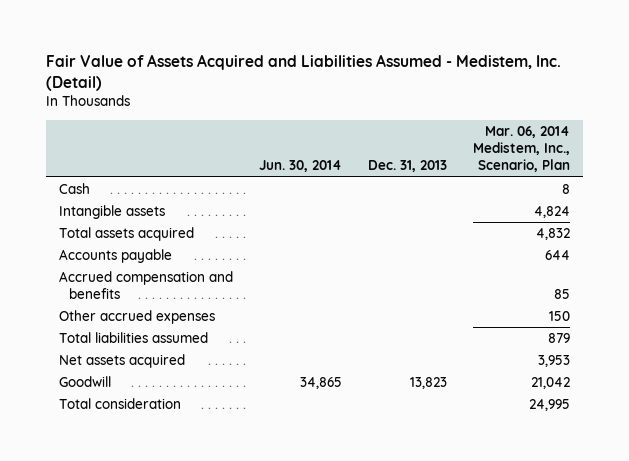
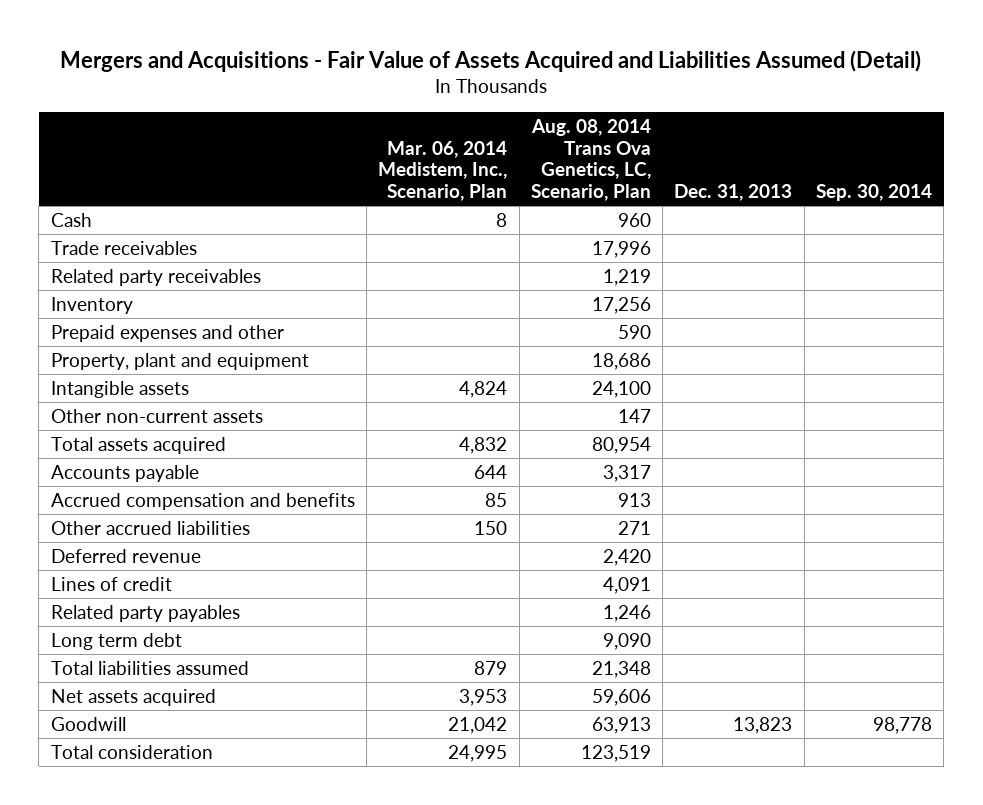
- Fair Value of Assets Acquired and Liabilities Assumed - Medistem, Inc. (Detail)
+ Mergers and Acquisitions - Fair Value of Assets Acquired and Liabilities Assumed (Detail)
- | Jun. 30, 2014 | Dec. 31, 2013 | Mar. 06, 2014 Medistem, Inc., Scenario, Plan
+ | Mar. 06, 2014 Medistem, Inc., Scenario, Plan | Aug. 08, 2014 Trans Ova Genetics, LC, Scenario, Plan | Dec. 31, 2013 | Sep. 30, 2014
+ Trade receivables | | 17,996 | |
+ Related party receivables | | 1,219 | |
+ Inventory | | 17,256 | |
+ Prepaid expenses and other | | 590 | |
+ Property, plant and equipment | | 18,686 | |
+ Other non-current assets | | 147 | |
- Other accrued expenses | | | 150
+ Other accrued liabilities | 150 | 271 | |
+ Deferred revenue | | 2,420 | |
+ Lines of credit | | 4,091 | |
+ Related party payables | | 1,246 | |
+ Long term debt | | 9,090 | |

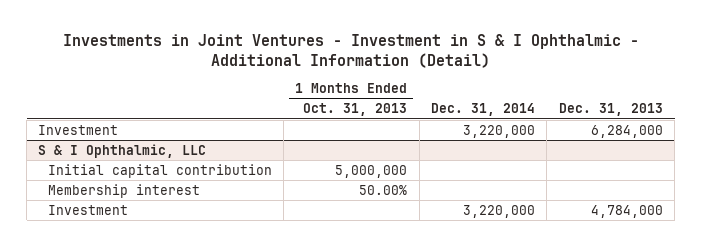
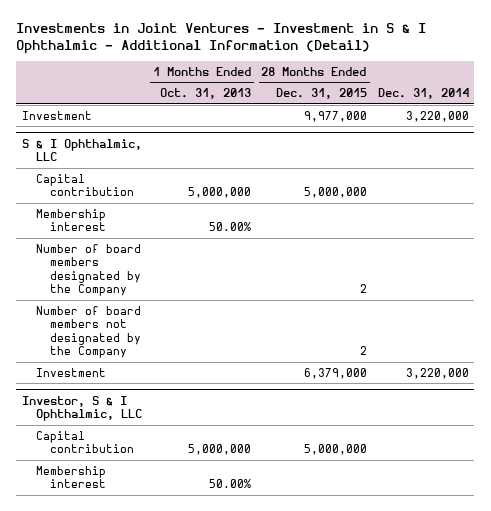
- | 1 Months Ended Oct. 31, 2013 | Dec. 31, 2014 | Dec. 31, 2013
+ | 1 Months Ended Oct. 31, 2013 | 28 Months Ended Dec. 31, 2015 | Dec. 31, 2014
@ S & I Ophthalmic, LLC
- Initial capital contribution | 5,000,000 | |
+ Capital contribution | 5,000,000 | 5,000,000 |
+ Number of board members designated by the Company | | 2 |
+ Number of board members not designated by the Company | | 2 |
+ Investor, S & I Ophthalmic, LLC
+ Capital contribution | 5,000,000 | 5,000,000 |
+ Membership interest | 50.00% | |

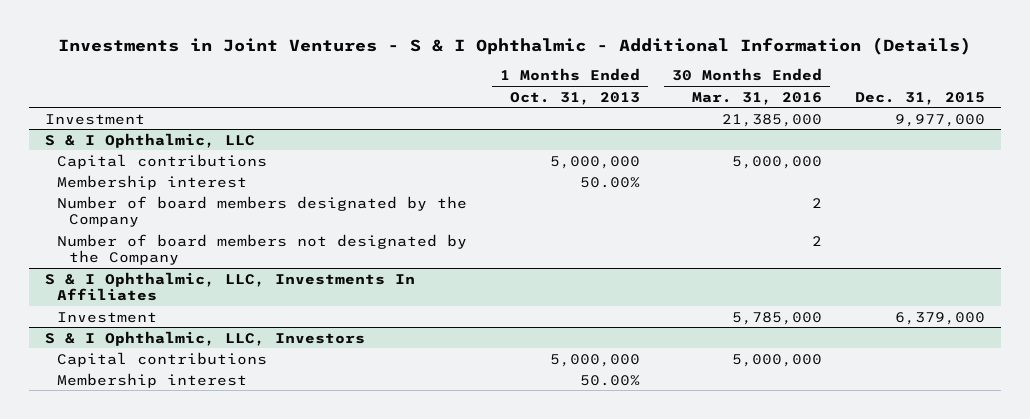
- Investments in Joint Ventures - Investment in S & I Ophthalmic - Additional Information (Detail)
+ Investments in Joint Ventures - S & I Ophthalmic - Additional Information (Details)
- | 1 Months Ended Oct. 31, 2013 | 28 Months Ended Dec. 31, 2015 | Dec. 31, 2014
+ | 1 Months Ended Oct. 31, 2013 | 30 Months Ended Mar. 31, 2016 | Dec. 31, 2015
@ S & I Ophthalmic, LLC
- Capital contribution | 5,000,000 | 5,000,000 |
+ Capital contributions | 5,000,000 | 5,000,000 |
- Investment | | 6,379,000 | 3,220,000
- Investor, S & I Ophthalmic, LLC
- Capital contribution | 5,000,000 | 5,000,000 |
+ S & I Ophthalmic, LLC, Investments In Affiliates
+ Investment | | 5,785,000 | 6,379,000
+ S & I Ophthalmic, LLC, Investors
+ Capital contributions | 5,000,000 | 5,000,000 |

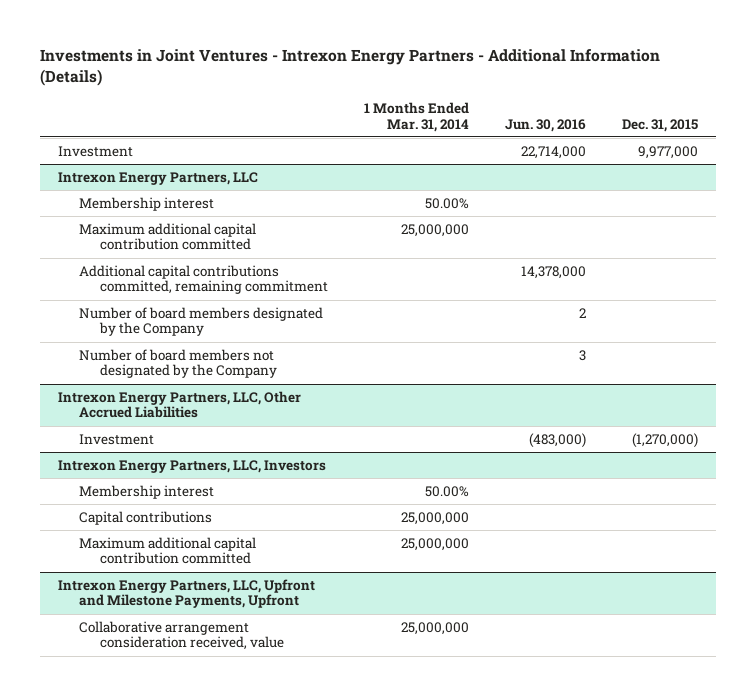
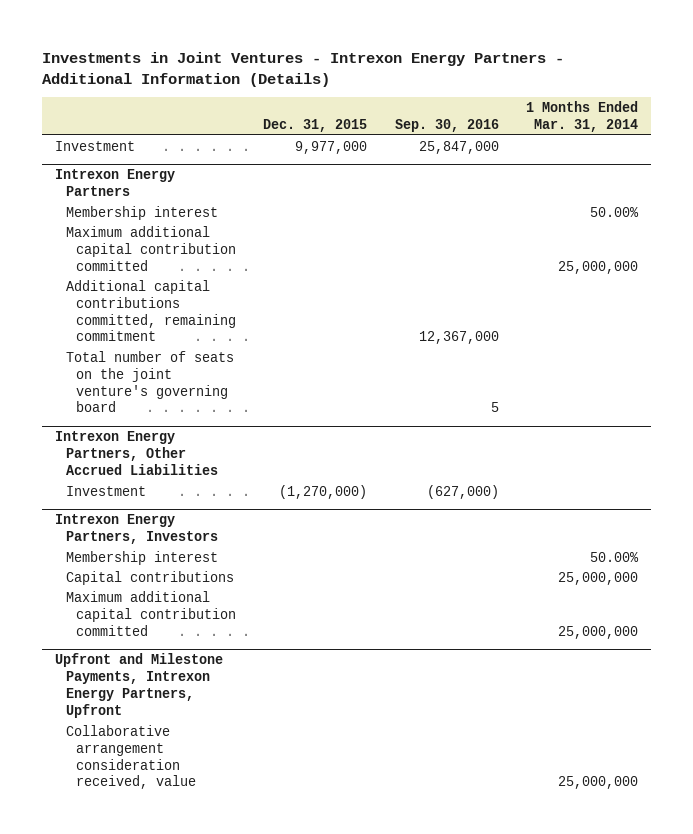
- | 1 Months Ended Mar. 31, 2014 | Jun. 30, 2016 | Dec. 31, 2015
+ | Dec. 31, 2015 | Sep. 30, 2016 | 1 Months Ended Mar. 31, 2014
- Intrexon Energy Partners, LLC
+ Intrexon Energy Partners
- Number of board members designated by the Company | | 2 |
- Number of board members not designated by the Company | | 3 |
- Intrexon Energy Partners, LLC, Other Accrued Liabilities
+ Total number of seats on the joint venture's governing board | | 5 |
+ Intrexon Energy Partners, Other Accrued Liabilities
- Intrexon Energy Partners, LLC, Investors
+ Intrexon Energy Partners, Investors
- Intrexon Energy Partners, LLC, Upfront and Milestone Payments, Upfront
+ Upfront and Milestone Payments, Intrexon Energy Partners, Upfront

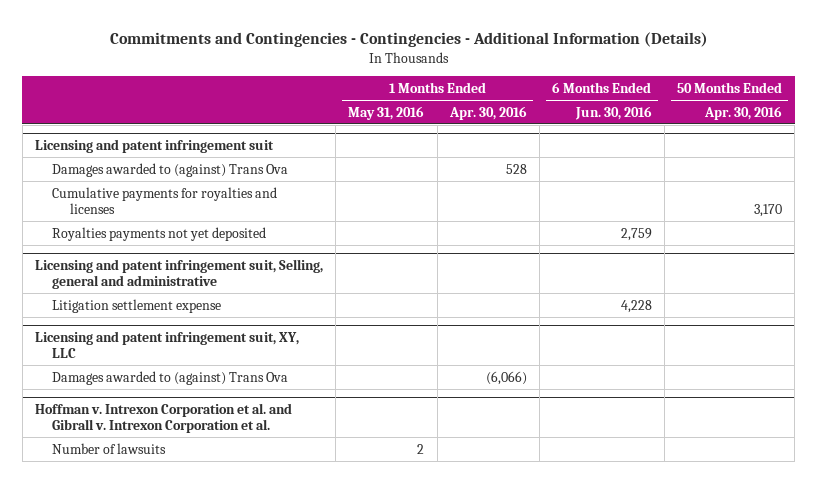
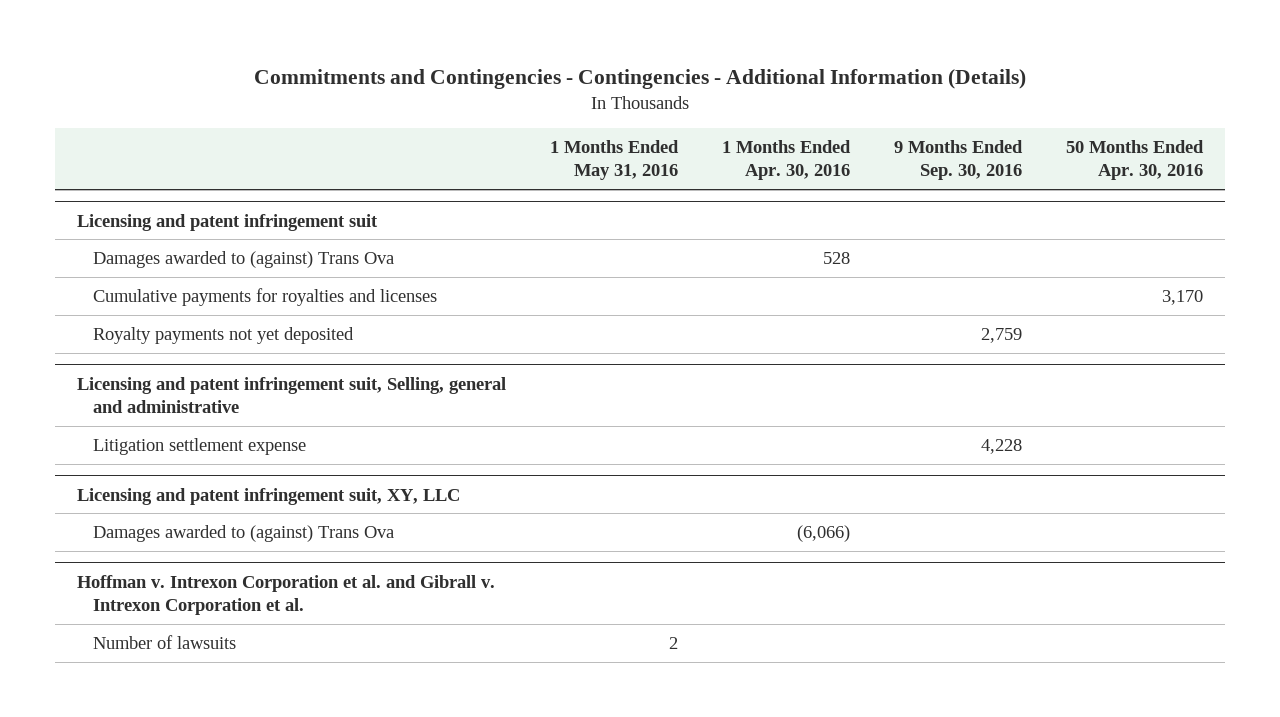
- | 1 Months Ended May 31, 2016 | 1 Months Ended Apr. 30, 2016 | 6 Months Ended Jun. 30, 2016 | 50 Months Ended Apr. 30, 2016
+ | 1 Months Ended May 31, 2016 | 1 Months Ended Apr. 30, 2016 | 9 Months Ended Sep. 30, 2016 | 50 Months Ended Apr. 30, 2016
@ Licensing and patent infringement suit
- Royalties payments not yet deposited | | | 2,759 |
+ Royalty payments not yet deposited | | | 2,759 |

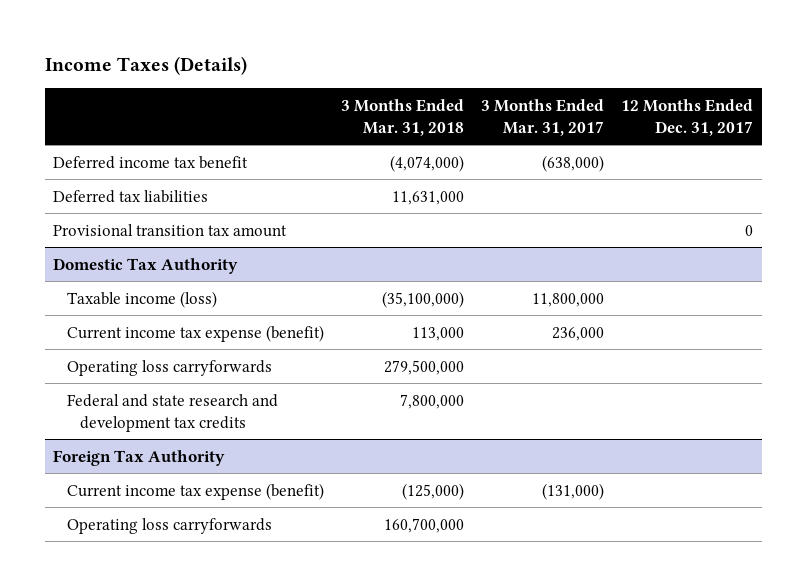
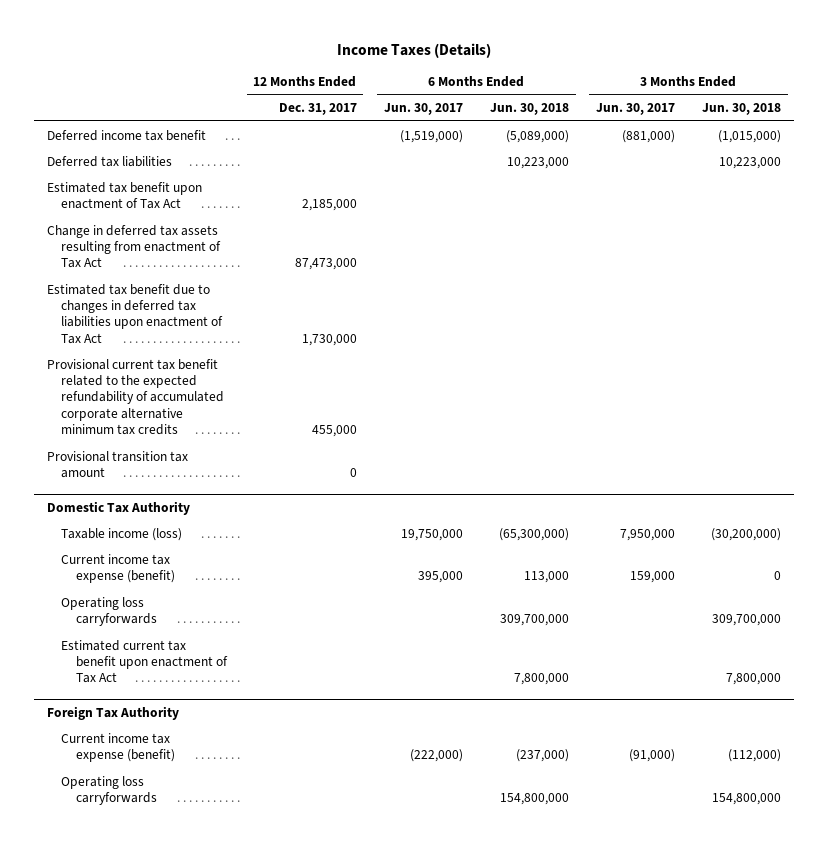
- | 3 Months Ended Mar. 31, 2018 | 3 Months Ended Mar. 31, 2017 | 12 Months Ended Dec. 31, 2017
+ | 12 Months Ended Dec. 31, 2017 | 6 Months Ended Jun. 30, 2017 | 6 Months Ended Jun. 30, 2018 | 3 Months Ended Jun. 30, 2017 | 3 Months Ended Jun. 30, 2018
+ Estimated tax benefit upon enactment of Tax Act | 2,185,000 | | | |
+ Change in deferred tax assets resulting from enactment of Tax Act | 87,473,000 | | | |
+ Estimated tax benefit due to changes in deferred tax liabilities upon enactment of Tax Act | 1,730,000 | | | |
+ Provisional current tax benefit related to the expected refundability of accumulated corporate alternative minimum tax credits | 455,000 | | | |
@ Domestic Tax Authority
- Federal and state research and development tax credits | 7,800,000 | |
+ Estimated current tax benefit upon enactment of Tax Act | | | 7,800,000 | | 7,800,000

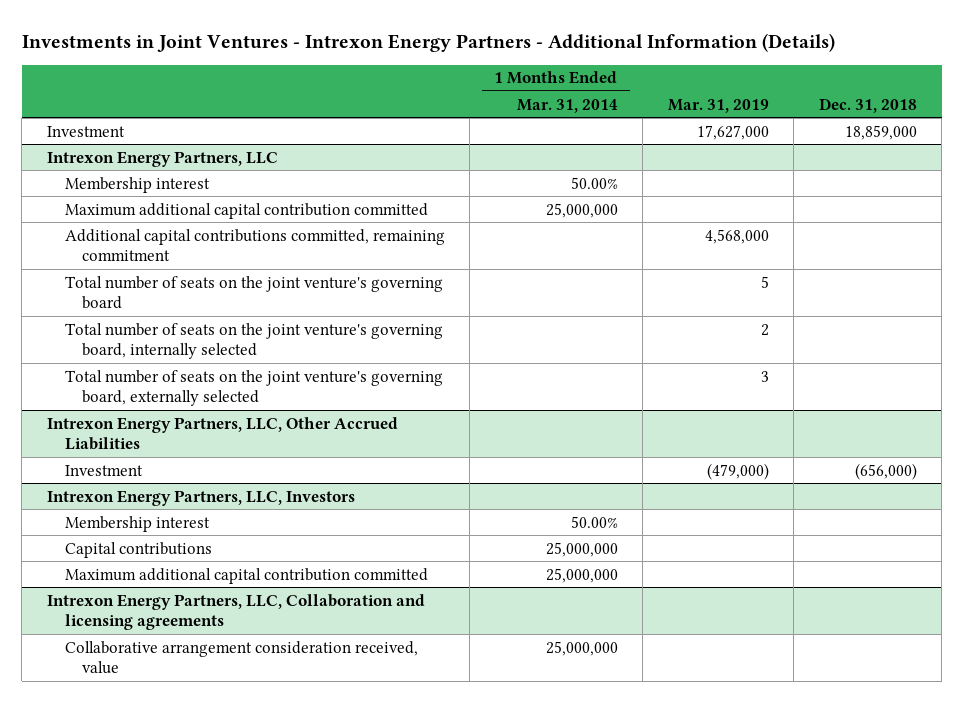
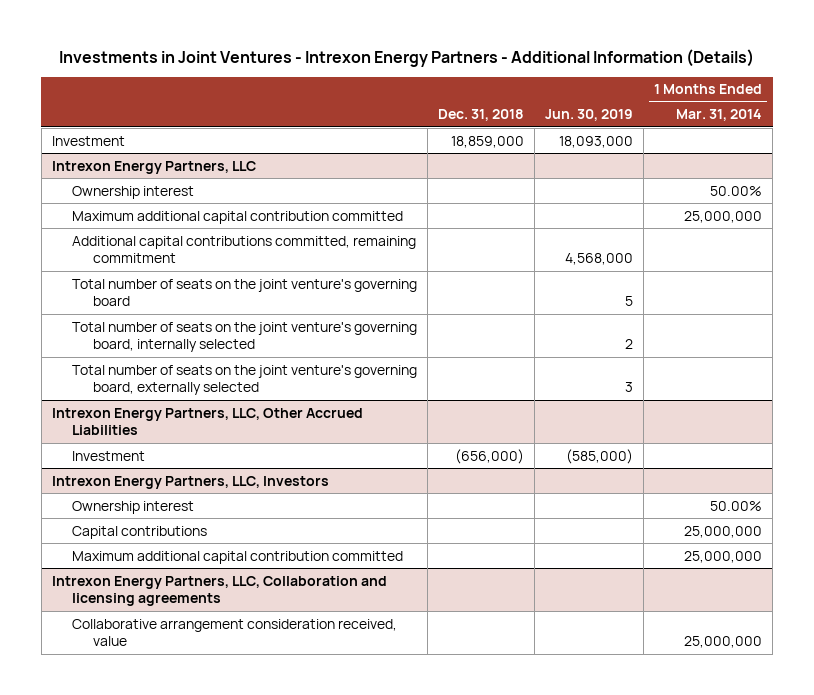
- | 1 Months Ended Mar. 31, 2014 | Mar. 31, 2019 | Dec. 31, 2018
+ | Dec. 31, 2018 | Jun. 30, 2019 | 1 Months Ended Mar. 31, 2014
@ Intrexon Energy Partners, LLC
- Membership interest | 50.00% | |
+ Ownership interest | | | 50.00%
@ Intrexon Energy Partners, LLC, Investors
- Membership interest | 50.00% | |
+ Ownership interest | | | 50.00%

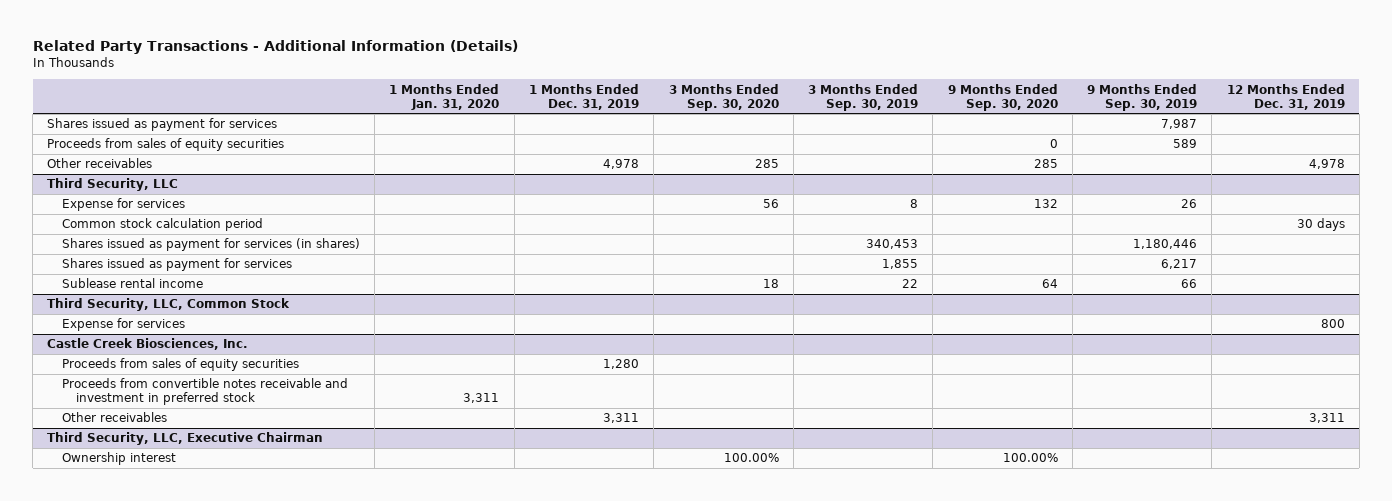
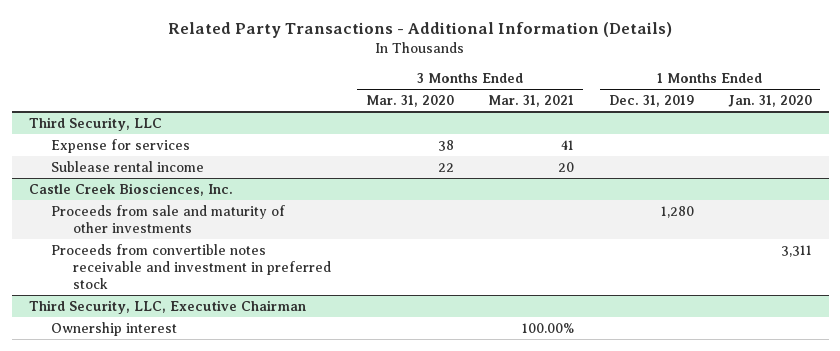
- | 1 Months Ended Jan. 31, 2020 | 1 Months Ended Dec. 31, 2019 | 3 Months Ended Sep. 30, 2020 | 3 Months Ended Sep. 30, 2019 | 9 Months Ended Sep. 30, 2020 | 9 Months Ended Sep. 30, 2019 | 12 Months Ended Dec. 31, 2019
+ | 3 Months Ended Mar. 31, 2020 | 3 Months Ended Mar. 31, 2021 | 1 Months Ended Dec. 31, 2019 | 1 Months Ended Jan. 31, 2020
- Shares issued as payment for services | | | | | | 7,987 |
- Proceeds from sales of equity securities | | | | | 0 | 589 |
- Other receivables | | 4,978 | 285 | | 285 | | 4,978
@ Third Security, LLC
- Common stock calculation period | | | | | | | 30 days
- Shares issued as payment for services (in shares) | | | | 340,453 | | 1,180,446 |
- Shares issued as payment for services | | | | 1,855 | | 6,217 |
- Third Security, LLC, Common Stock
- Expense for services | | | | | | | 800
@ Castle Creek Biosciences, Inc.
- Proceeds from sales of equity securities | | 1,280 | | | | |
+ Proceeds from sale and maturity of other investments | | | 1,280 |
- Other receivables | | 3,311 | | | | | 3,311

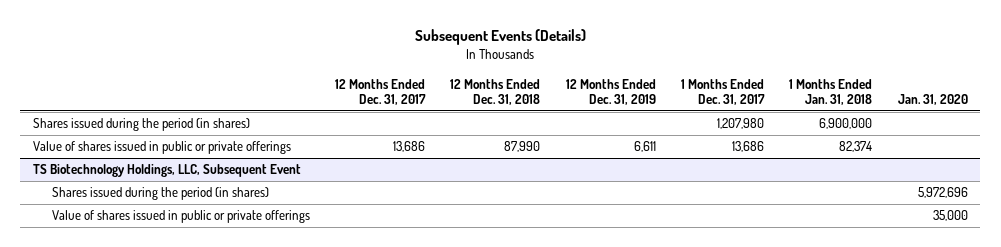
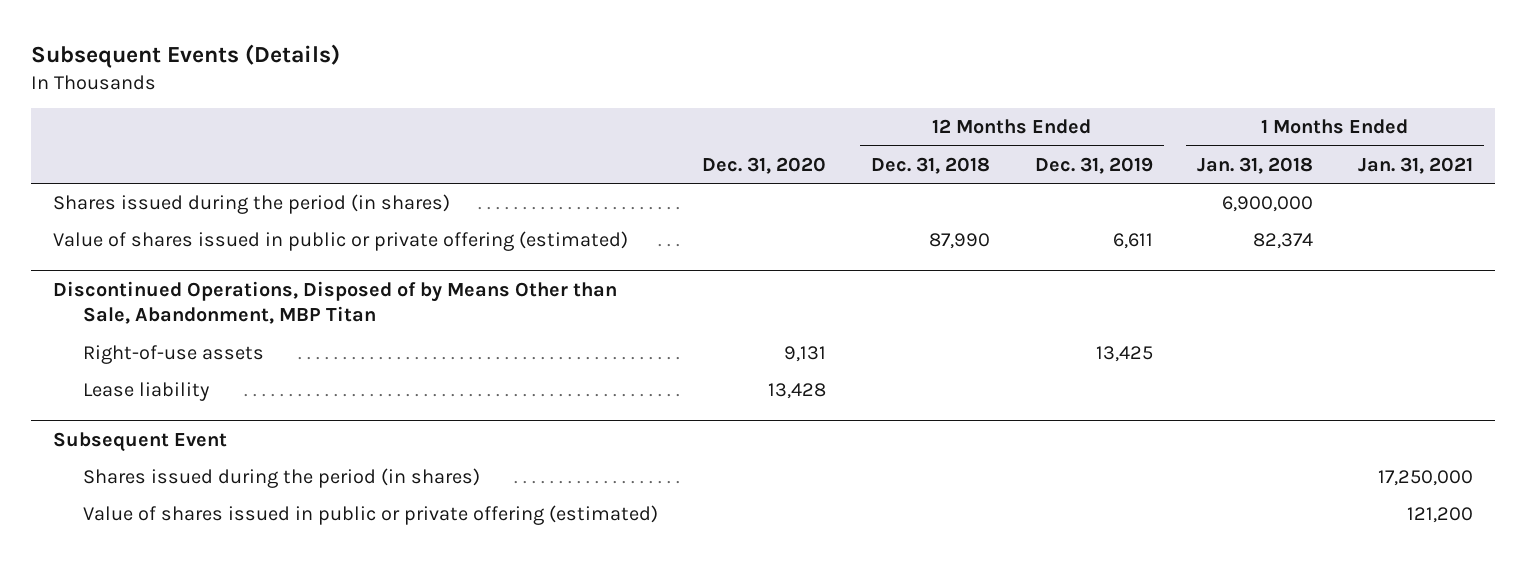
- | 12 Months Ended Dec. 31, 2017 | 12 Months Ended Dec. 31, 2018 | 12 Months Ended Dec. 31, 2019 | 1 Months Ended Dec. 31, 2017 | 1 Months Ended Jan. 31, 2018 | Jan. 31, 2020
+ | Dec. 31, 2020 | 12 Months Ended Dec. 31, 2018 | 12 Months Ended Dec. 31, 2019 | 1 Months Ended Jan. 31, 2018 | 1 Months Ended Jan. 31, 2021
- Value of shares issued in public or private offerings | 13,686 | 87,990 | 6,611 | 13,686 | 82,374 |
- TS Biotechnology Holdings, LLC, Subsequent Event
+ Value of shares issued in public or private offering (estimated) | | 87,990 | 6,611 | 82,374 |
+ Discontinued Operations, Disposed of by Means Other than Sale, Abandonment, MBP Titan
+ Right-of-use assets | 9,131 | | 13,425 | |
+ Lease liability | 13,428 | | | |
+ Subsequent Event
- Value of shares issued in public or private offerings | | | | | | 35,000
+ Value of shares issued in public or private offering (estimated) | | | | | 121,200

